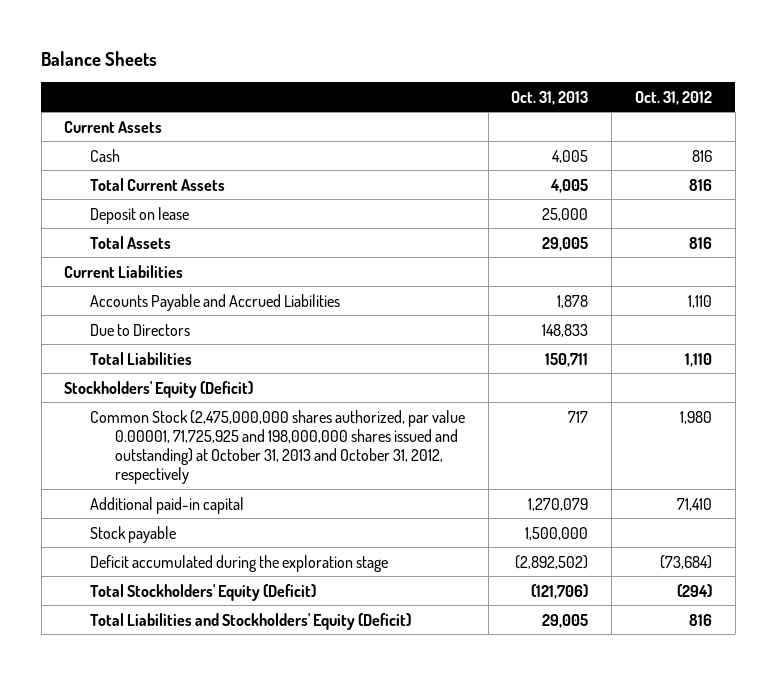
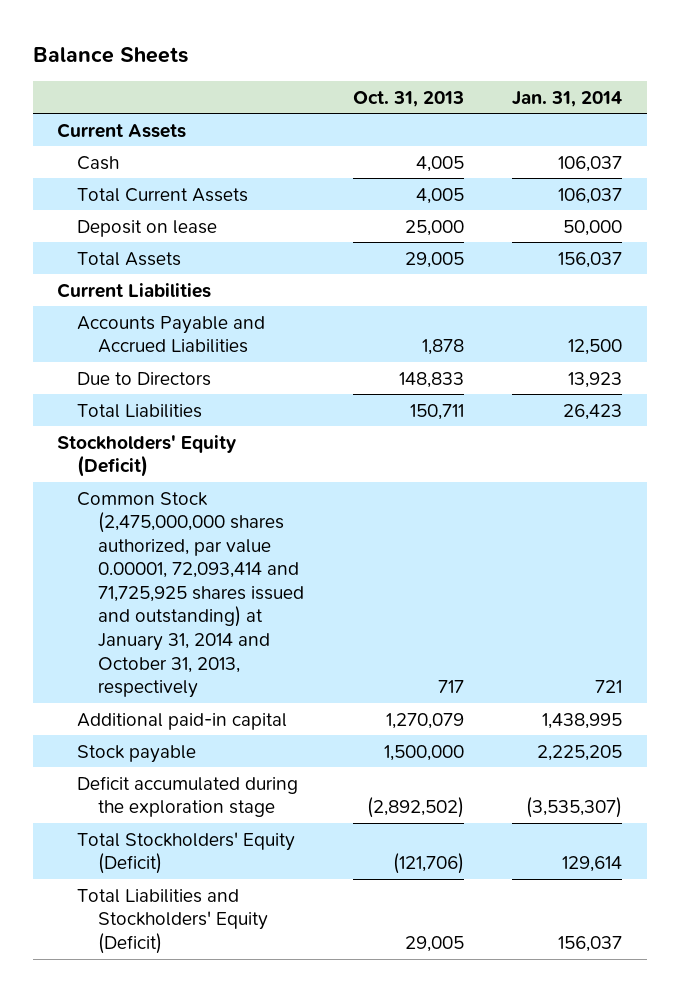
- | Oct. 31, 2013 | Oct. 31, 2012
+ | Oct. 31, 2013 | Jan. 31, 2014
- Common Stock (2,475,000,000 shares authorized, par value 0.00001, 71,725,925 and 198,000,000 shares issued and outstanding) at October 31, 2013 and October 31, 2012, respectively | 717 | 1,980
+ Common Stock (2,475,000,000 shares authorized, par value 0.00001, 72,093,414 and 71,725,925 shares issued and outstanding) at January 31, 2014 and October 31, 2013, respectively | 717 | 721

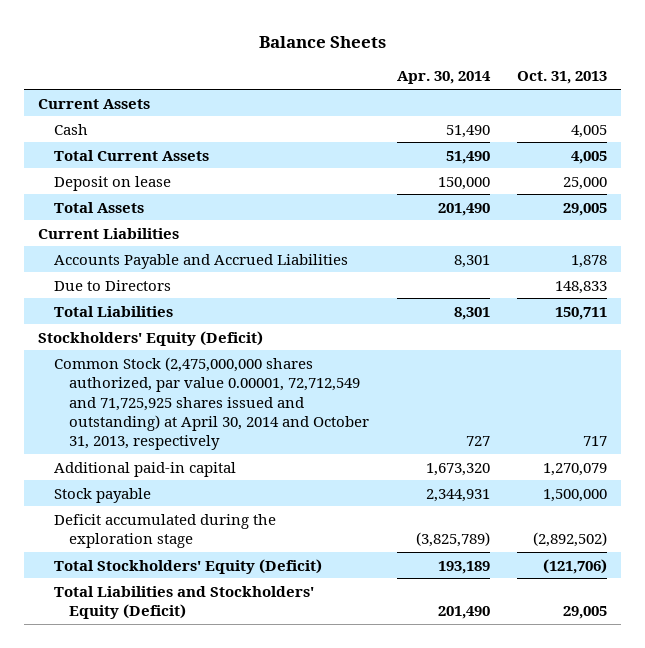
- | Oct. 31, 2013 | Jan. 31, 2014
+ | Apr. 30, 2014 | Oct. 31, 2013
- Common Stock (2,475,000,000 shares authorized, par value 0.00001, 72,093,414 and 71,725,925 shares issued and outstanding) at January 31, 2014 and October 31, 2013, respectively | 717 | 721
+ Common Stock (2,475,000,000 shares authorized, par value 0.00001, 72,712,549 and 71,725,925 shares issued and outstanding) at April 30, 2014 and October 31, 2013, respectively | 727 | 717

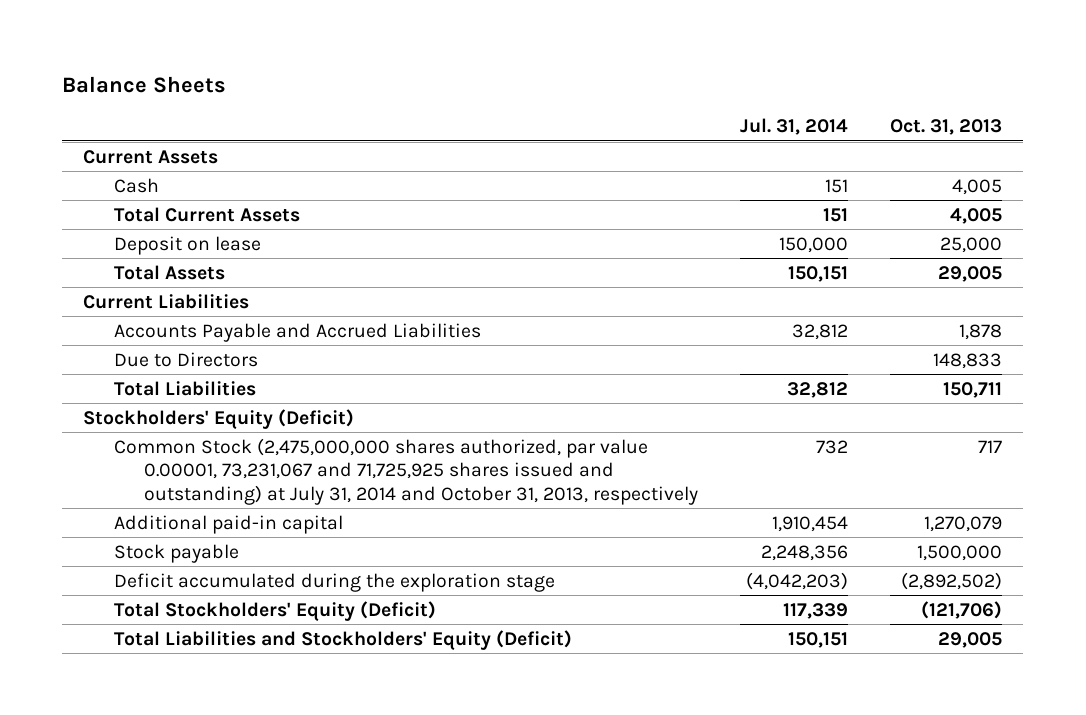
- | Apr. 30, 2014 | Oct. 31, 2013
+ | Jul. 31, 2014 | Oct. 31, 2013
- Common Stock (2,475,000,000 shares authorized, par value 0.00001, 72,712,549 and 71,725,925 shares issued and outstanding) at April 30, 2014 and October 31, 2013, respectively | 727 | 717
+ Common Stock (2,475,000,000 shares authorized, par value 0.00001, 73,231,067 and 71,725,925 shares issued and outstanding) at July 31, 2014 and October 31, 2013, respectively | 732 | 717

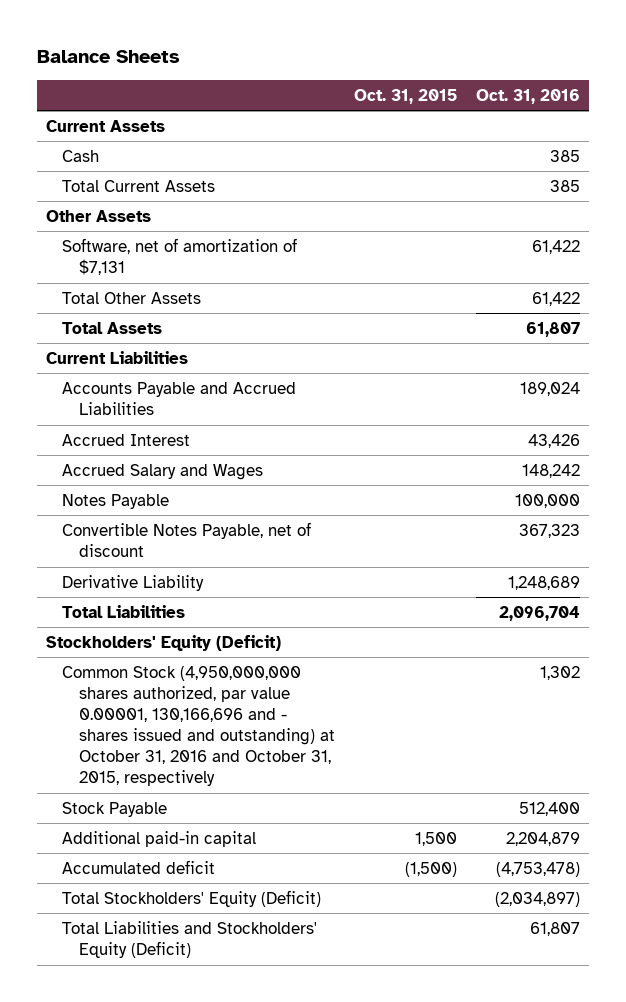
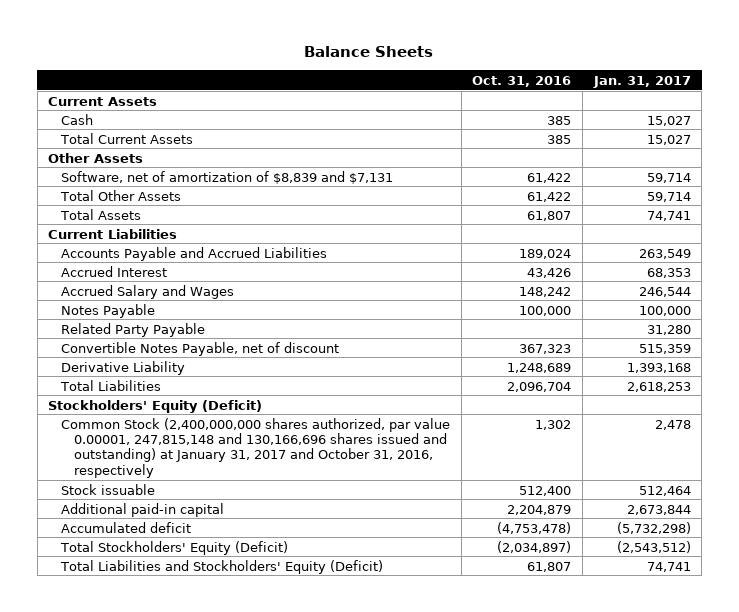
- | Oct. 31, 2015 | Oct. 31, 2016
+ | Oct. 31, 2016 | Jan. 31, 2017
- Software, net of amortization of $7,131 | | 61,422
+ Software, net of amortization of $8,839 and $7,131 | 61,422 | 59,714
+ Related Party Payable | | 31,280
- Common Stock (4,950,000,000 shares authorized, par value 0.00001, 130,166,696 and - shares issued and outstanding) at October 31, 2016 and October 31, 2015, respectively | | 1,302
- Stock Payable | | 512,400
+ Common Stock (2,400,000,000 shares authorized, par value 0.00001, 247,815,148 and 130,166,696 shares issued and outstanding) at January 31, 2017 and October 31, 2016, respectively | 1,302 | 2,478
+ Stock issuable | 512,400 | 512,464

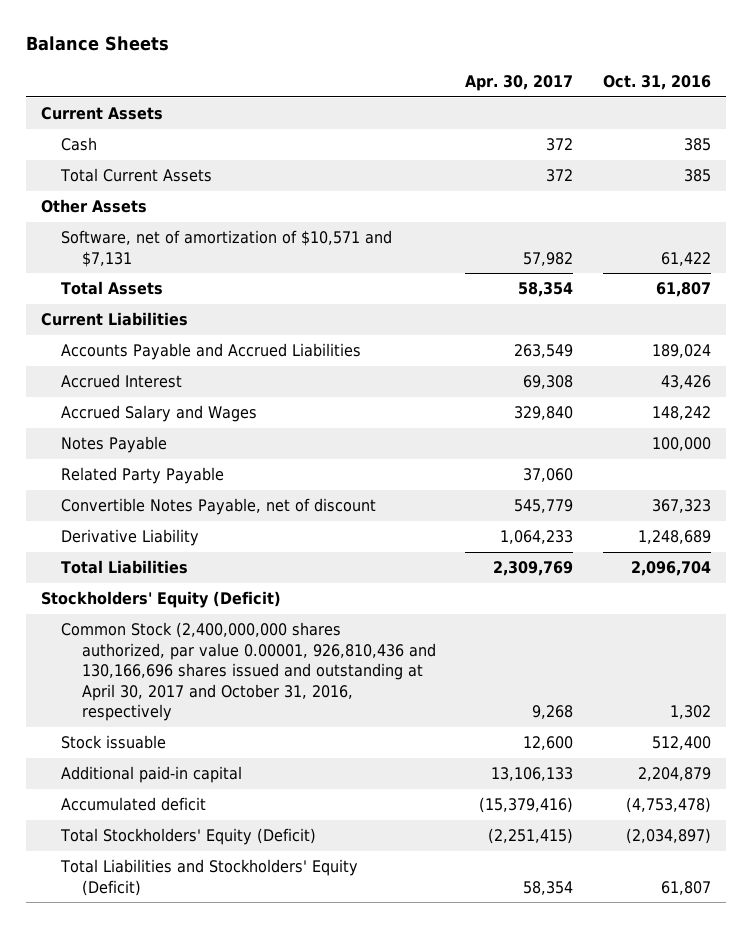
- | Oct. 31, 2016 | Jan. 31, 2017
+ | Apr. 30, 2017 | Oct. 31, 2016
- Software, net of amortization of $8,839 and $7,131 | 61,422 | 59,714
- Total Other Assets | 61,422 | 59,714
+ Software, net of amortization of $10,571 and $7,131 | 57,982 | 61,422
- Common Stock (2,400,000,000 shares authorized, par value 0.00001, 247,815,148 and 130,166,696 shares issued and outstanding) at January 31, 2017 and October 31, 2016, respectively | 1,302 | 2,478
+ Common Stock (2,400,000,000 shares authorized, par value 0.00001, 926,810,436 and 130,166,696 shares issued and outstanding at April 30, 2017 and October 31, 2016, respectively | 9,268 | 1,302

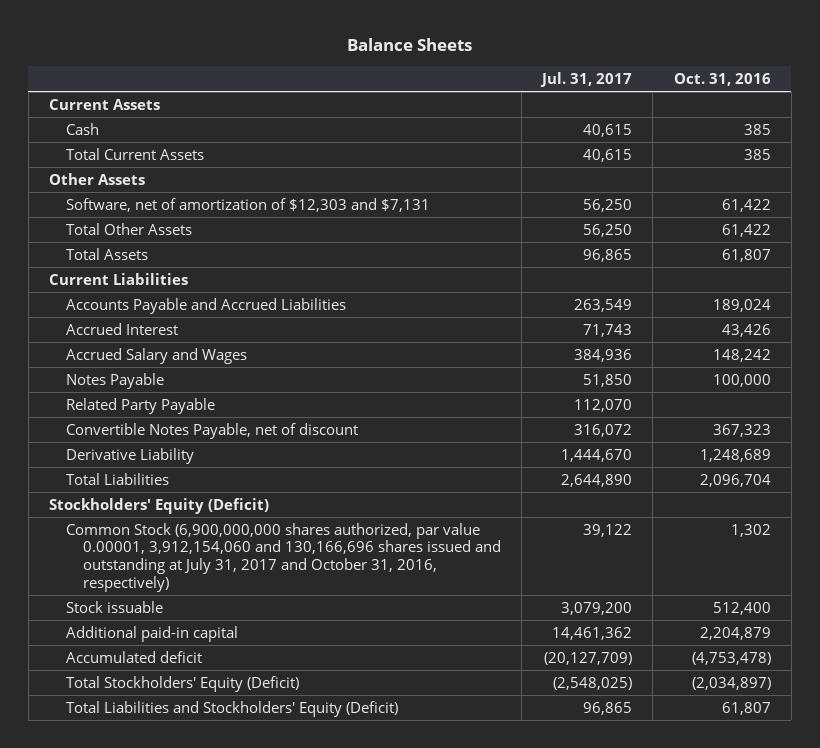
- | Apr. 30, 2017 | Oct. 31, 2016
+ | Jul. 31, 2017 | Oct. 31, 2016
- Software, net of amortization of $10,571 and $7,131 | 57,982 | 61,422
+ Software, net of amortization of $12,303 and $7,131 | 56,250 | 61,422
+ Total Other Assets | 56,250 | 61,422
- Common Stock (2,400,000,000 shares authorized, par value 0.00001, 926,810,436 and 130,166,696 shares issued and outstanding at April 30, 2017 and October 31, 2016, respectively | 9,268 | 1,302
+ Common Stock (6,900,000,000 shares authorized, par value 0.00001, 3,912,154,060 and 130,166,696 shares issued and outstanding at July 31, 2017 and October 31, 2016, respectively) | 39,122 | 1,302

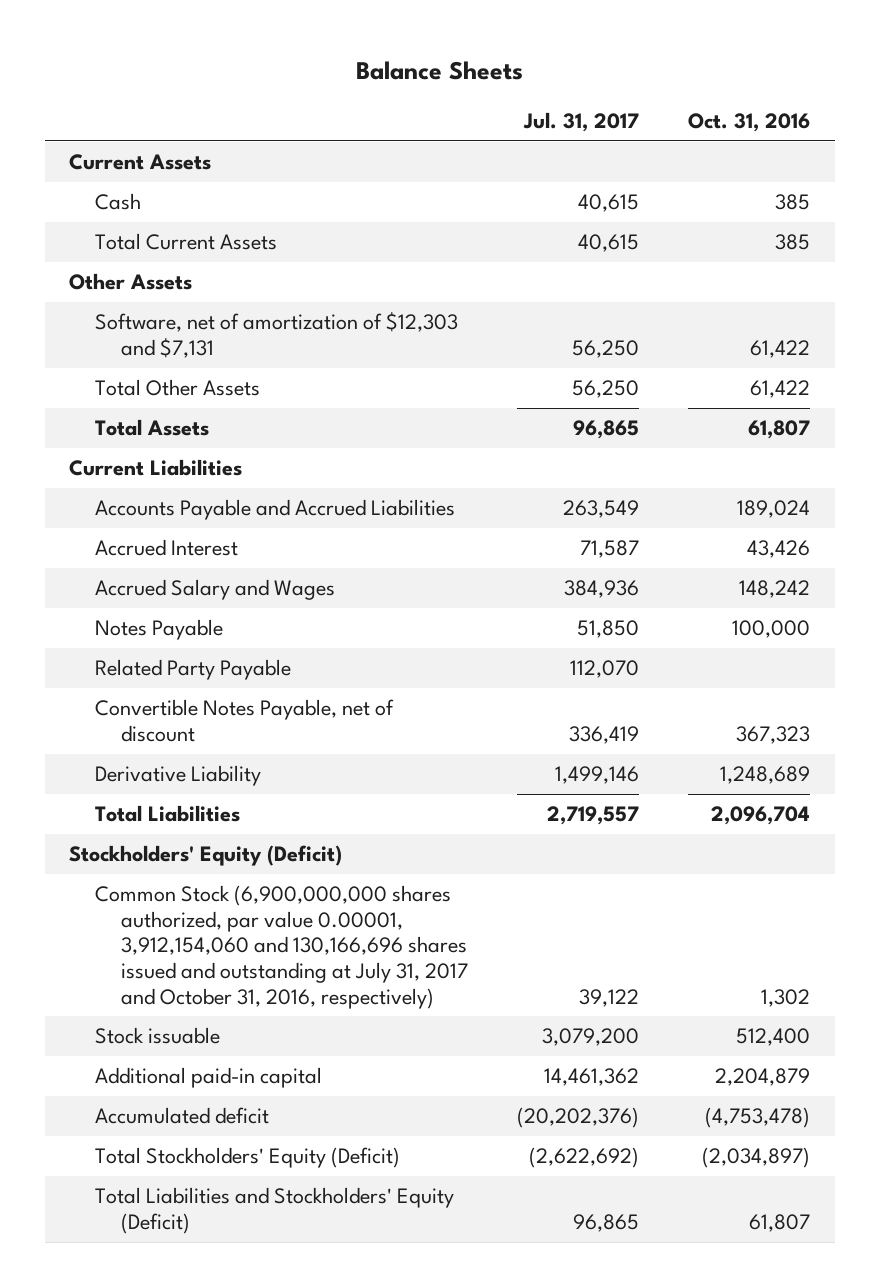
- Accrued Interest | 71,743 | 43,426
+ Accrued Interest | 71,587 | 43,426
- Convertible Notes Payable, net of discount | 316,072 | 367,323
- Derivative Liability | 1,444,670 | 1,248,689
- Total Liabilities | 2,644,890 | 2,096,704
+ Convertible Notes Payable, net of discount | 336,419 | 367,323
+ Derivative Liability | 1,499,146 | 1,248,689
+ Total Liabilities | 2,719,557 | 2,096,704
- Accumulated deficit | (20,127,709) | (4,753,478)
- Total Stockholders' Equity (Deficit) | (2,548,025) | (2,034,897)
+ Accumulated deficit | (20,202,376) | (4,753,478)
+ Total Stockholders' Equity (Deficit) | (2,622,692) | (2,034,897)

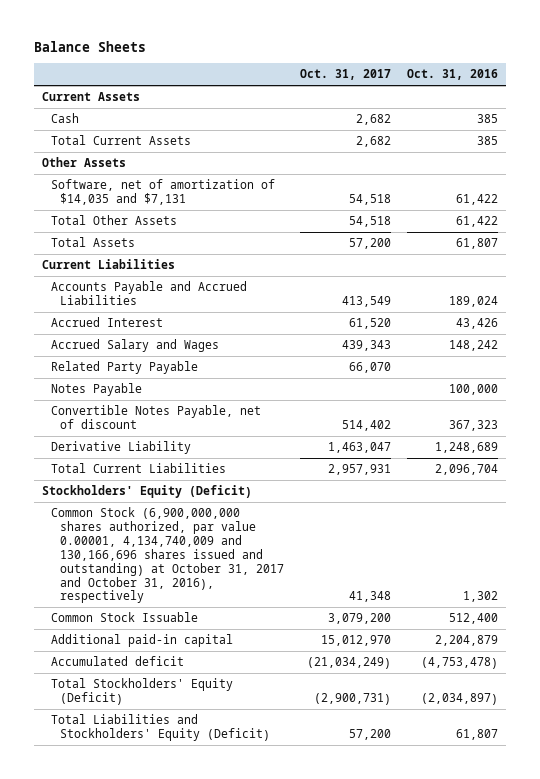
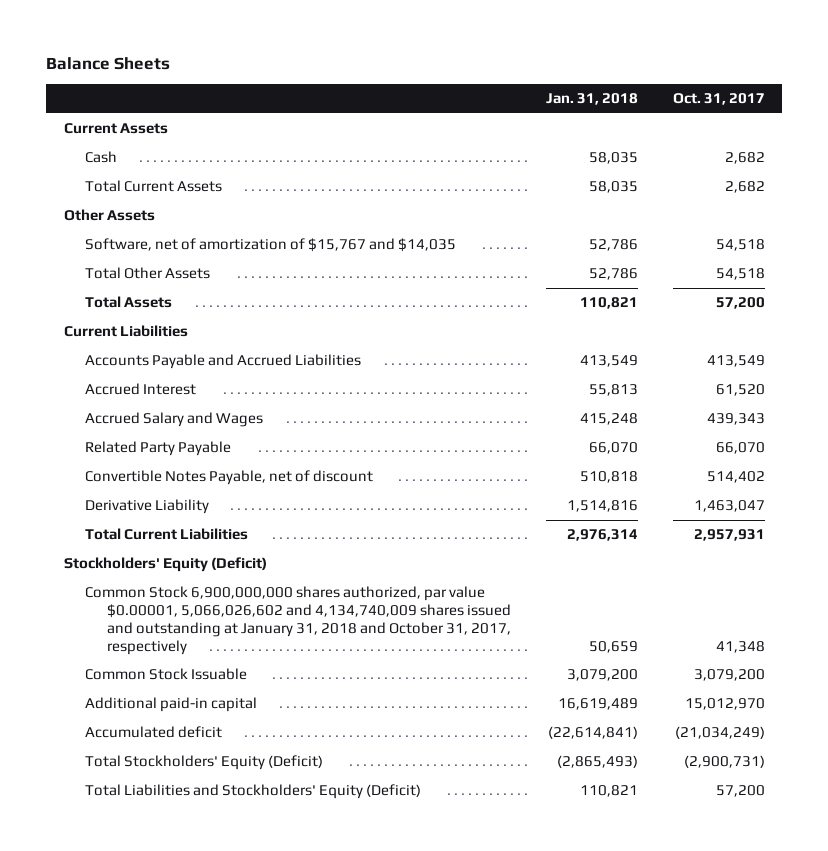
- | Oct. 31, 2017 | Oct. 31, 2016
+ | Jan. 31, 2018 | Oct. 31, 2017
- Software, net of amortization of $14,035 and $7,131 | 54,518 | 61,422
+ Software, net of amortization of $15,767 and $14,035 | 52,786 | 54,518
- Notes Payable | | 100,000
- Common Stock (6,900,000,000 shares authorized, par value 0.00001, 4,134,740,009 and 130,166,696 shares issued and outstanding) at October 31, 2017 and October 31, 2016), respectively | 41,348 | 1,302
+ Common Stock 6,900,000,000 shares authorized, par value $0.00001, 5,066,026,602 and 4,134,740,009 shares issued and outstanding at January 31, 2018 and October 31, 2017, respectively | 50,659 | 41,348

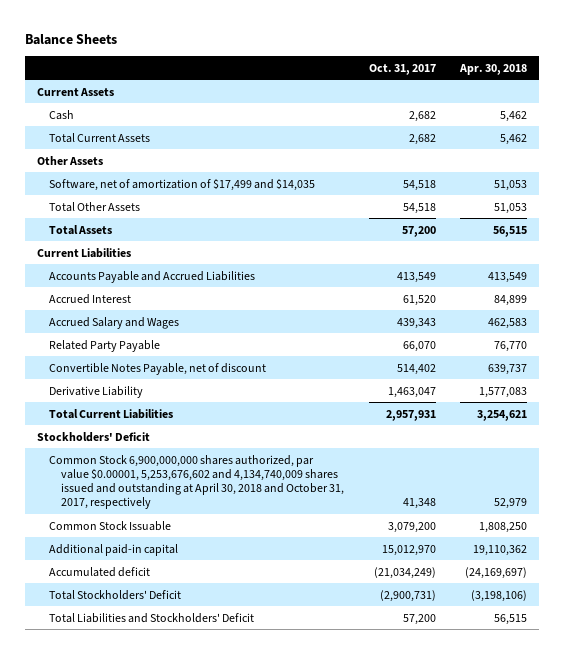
- | Jan. 31, 2018 | Oct. 31, 2017
+ | Oct. 31, 2017 | Apr. 30, 2018
- Software, net of amortization of $15,767 and $14,035 | 52,786 | 54,518
+ Software, net of amortization of $17,499 and $14,035 | 54,518 | 51,053
- Stockholders' Equity (Deficit)
- Common Stock 6,900,000,000 shares authorized, par value $0.00001, 5,066,026,602 and 4,134,740,009 shares issued and outstanding at January 31, 2018 and October 31, 2017, respectively | 50,659 | 41,348
+ Stockholders' Deficit
+ Common Stock 6,900,000,000 shares authorized, par value $0.00001, 5,253,676,602 and 4,134,740,009 shares issued and outstanding at April 30, 2018 and October 31, 2017, respectively | 41,348 | 52,979
- Total Stockholders' Equity (Deficit) | (2,865,493) | (2,900,731)
- Total Liabilities and Stockholders' Equity (Deficit) | 110,821 | 57,200
+ Total Stockholders' Deficit | (2,900,731) | (3,198,106)
+ Total Liabilities and Stockholders' Deficit | 57,200 | 56,515

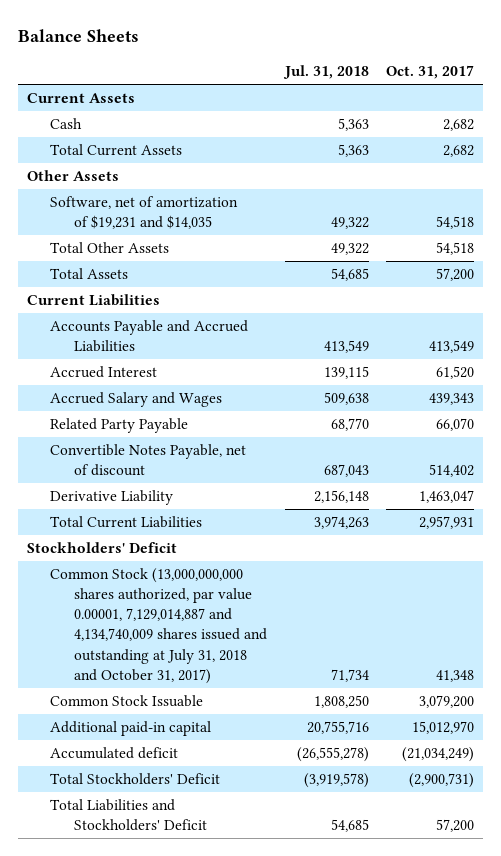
- | Oct. 31, 2017 | Apr. 30, 2018
+ | Jul. 31, 2018 | Oct. 31, 2017
- Software, net of amortization of $17,499 and $14,035 | 54,518 | 51,053
+ Software, net of amortization of $19,231 and $14,035 | 49,322 | 54,518
- Common Stock 6,900,000,000 shares authorized, par value $0.00001, 5,253,676,602 and 4,134,740,009 shares issued and outstanding at April 30, 2018 and October 31, 2017, respectively | 41,348 | 52,979
+ Common Stock (13,000,000,000 shares authorized, par value 0.00001, 7,129,014,887 and 4,134,740,009 shares issued and outstanding at July 31, 2018 and October 31, 2017) | 71,734 | 41,348

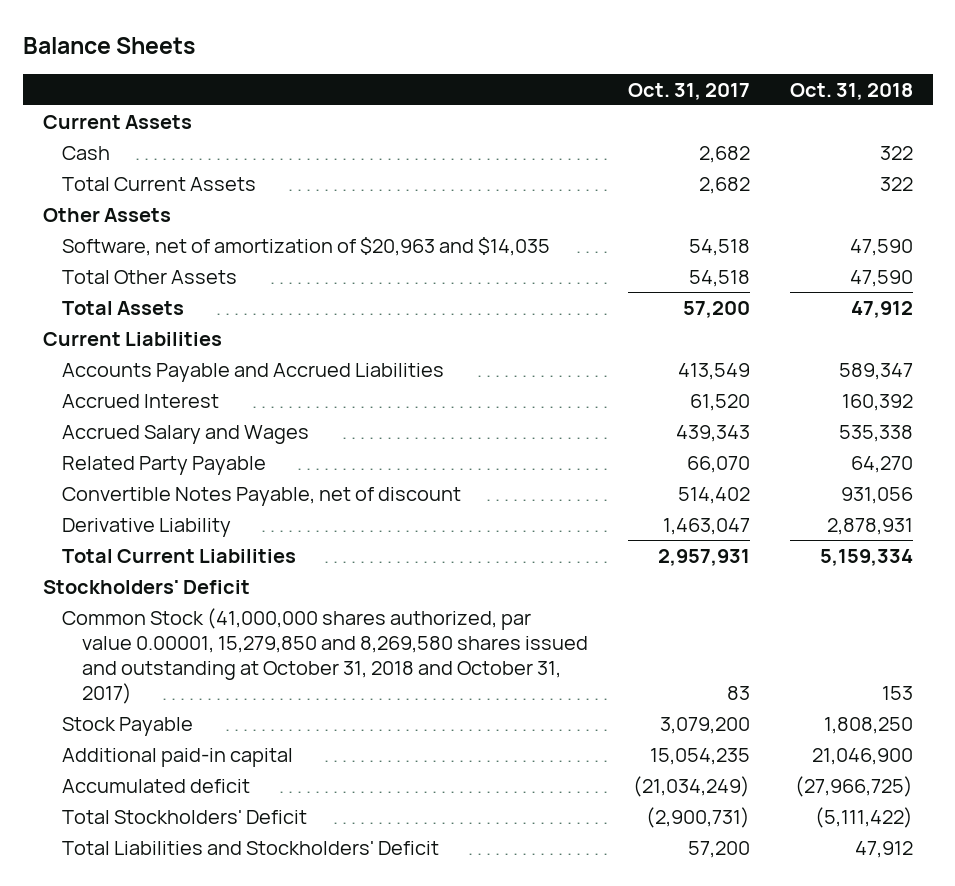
- | Jul. 31, 2018 | Oct. 31, 2017
+ | Oct. 31, 2017 | Oct. 31, 2018
- Software, net of amortization of $19,231 and $14,035 | 49,322 | 54,518
+ Software, net of amortization of $20,963 and $14,035 | 54,518 | 47,590
- Common Stock (13,000,000,000 shares authorized, par value 0.00001, 7,129,014,887 and 4,134,740,009 shares issued and outstanding at July 31, 2018 and October 31, 2017) | 71,734 | 41,348
- Common Stock Issuable | 1,808,250 | 3,079,200
- Additional paid-in capital | 20,755,716 | 15,012,970
+ Common Stock (41,000,000 shares authorized, par value 0.00001, 15,279,850 and 8,269,580 shares issued and outstanding at October 31, 2018 and October 31, 2017) | 83 | 153
+ Stock Payable | 3,079,200 | 1,808,250
+ Additional paid-in capital | 15,054,235 | 21,046,900

